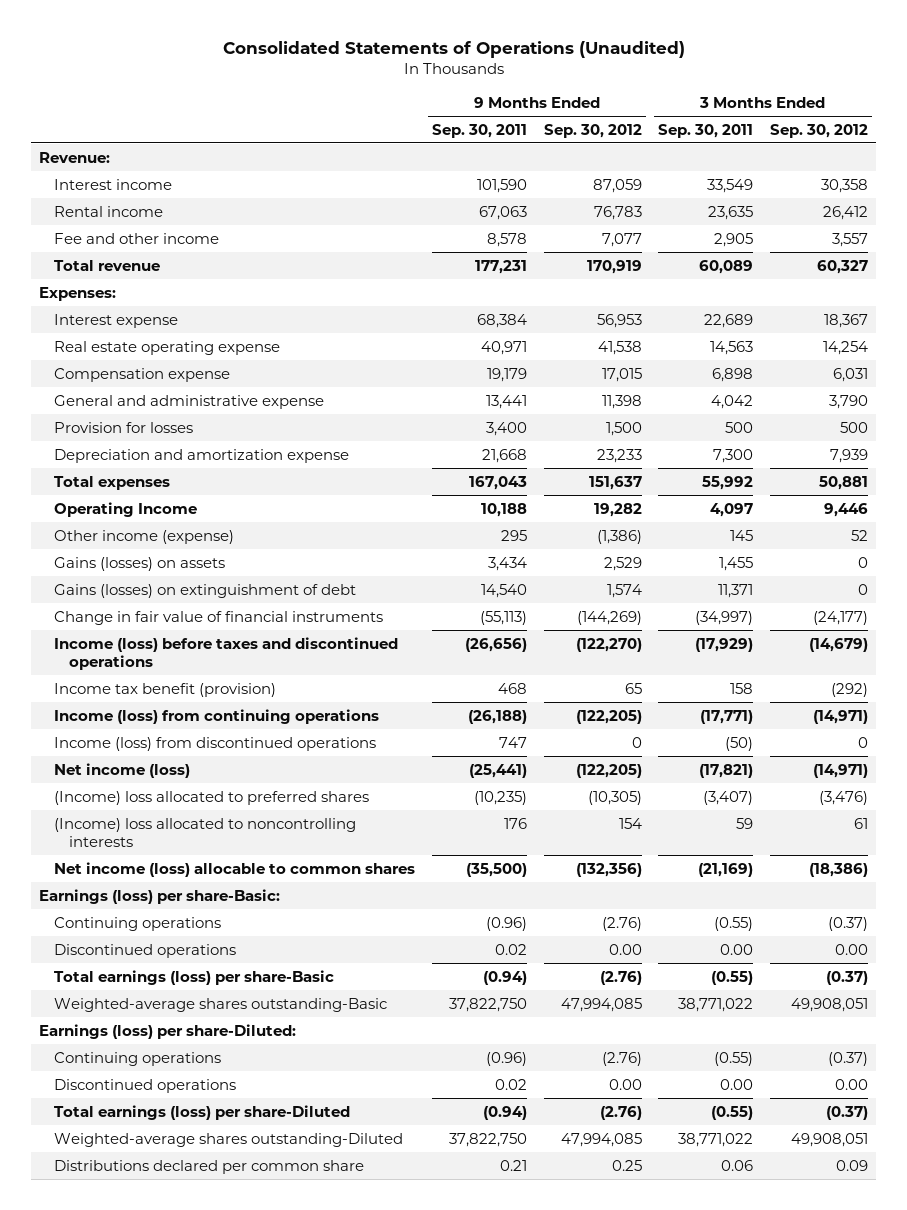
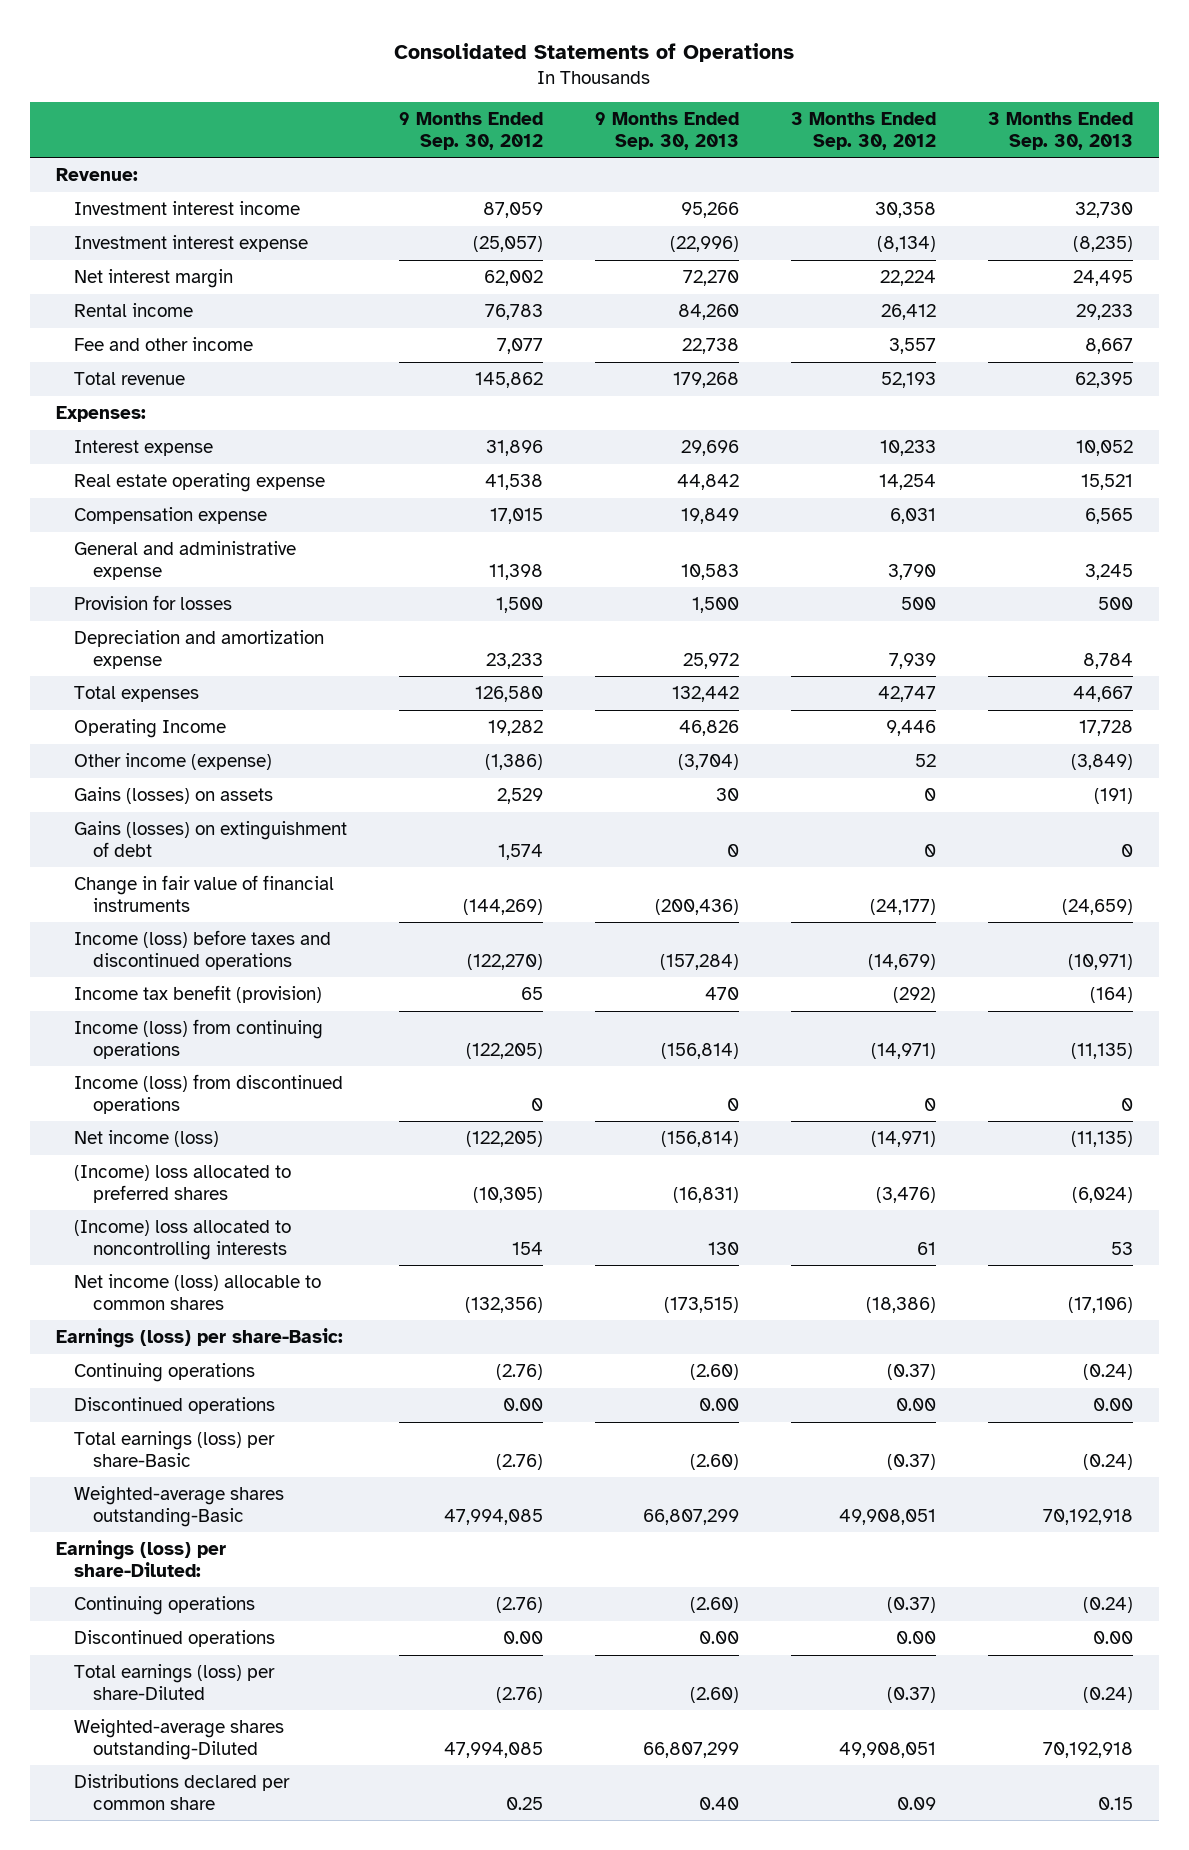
- Consolidated Statements of Operations (Unaudited)
+ Consolidated Statements of Operations
- | 9 Months Ended Sep. 30, 2011 | 9 Months Ended Sep. 30, 2012 | 3 Months Ended Sep. 30, 2011 | 3 Months Ended Sep. 30, 2012
+ | 9 Months Ended Sep. 30, 2012 | 9 Months Ended Sep. 30, 2013 | 3 Months Ended Sep. 30, 2012 | 3 Months Ended Sep. 30, 2013
- Interest income | 101,590 | 87,059 | 33,549 | 30,358
+ Investment interest income | 87,059 | 95,266 | 30,358 | 32,730
+ Investment interest expense | (25,057) | (22,996) | (8,134) | (8,235)
+ Net interest margin | 62,002 | 72,270 | 22,224 | 24,495
- Total revenue | 177,231 | 170,919 | 60,089 | 60,327
+ Total revenue | 145,862 | 179,268 | 52,193 | 62,395
- Interest expense | 68,384 | 56,953 | 22,689 | 18,367
+ Interest expense | 31,896 | 29,696 | 10,233 | 10,052
- Total expenses | 167,043 | 151,637 | 55,992 | 50,881
+ Total expenses | 126,580 | 132,442 | 42,747 | 44,667

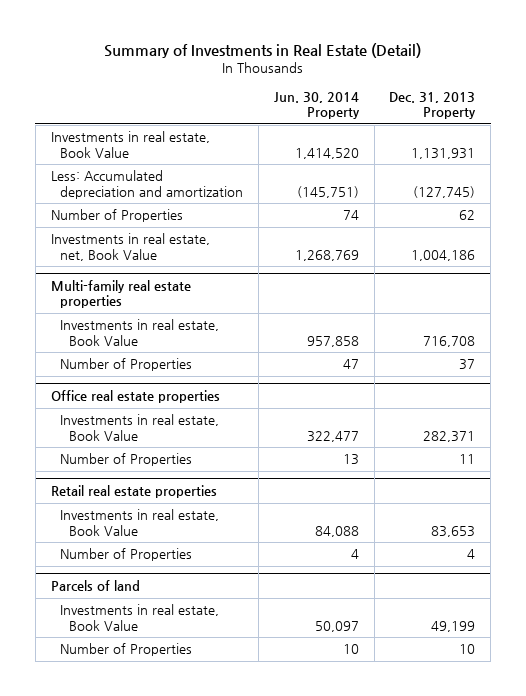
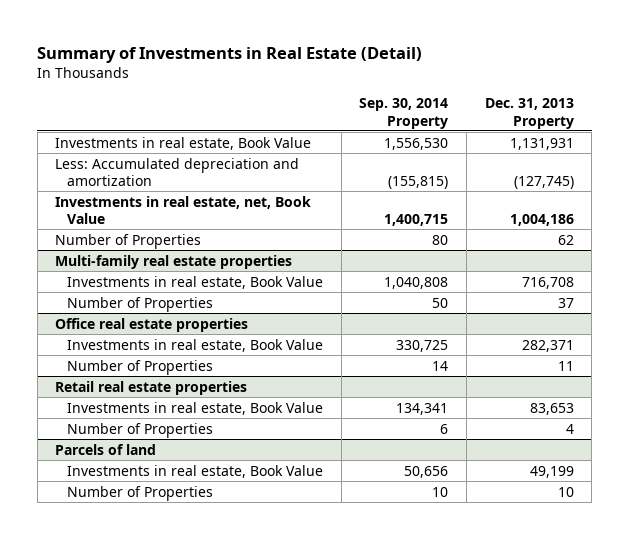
- | Jun. 30, 2014 Property | Dec. 31, 2013 Property
+ | Sep. 30, 2014 Property | Dec. 31, 2013 Property
moved down: Number of Properties | 80 | 62

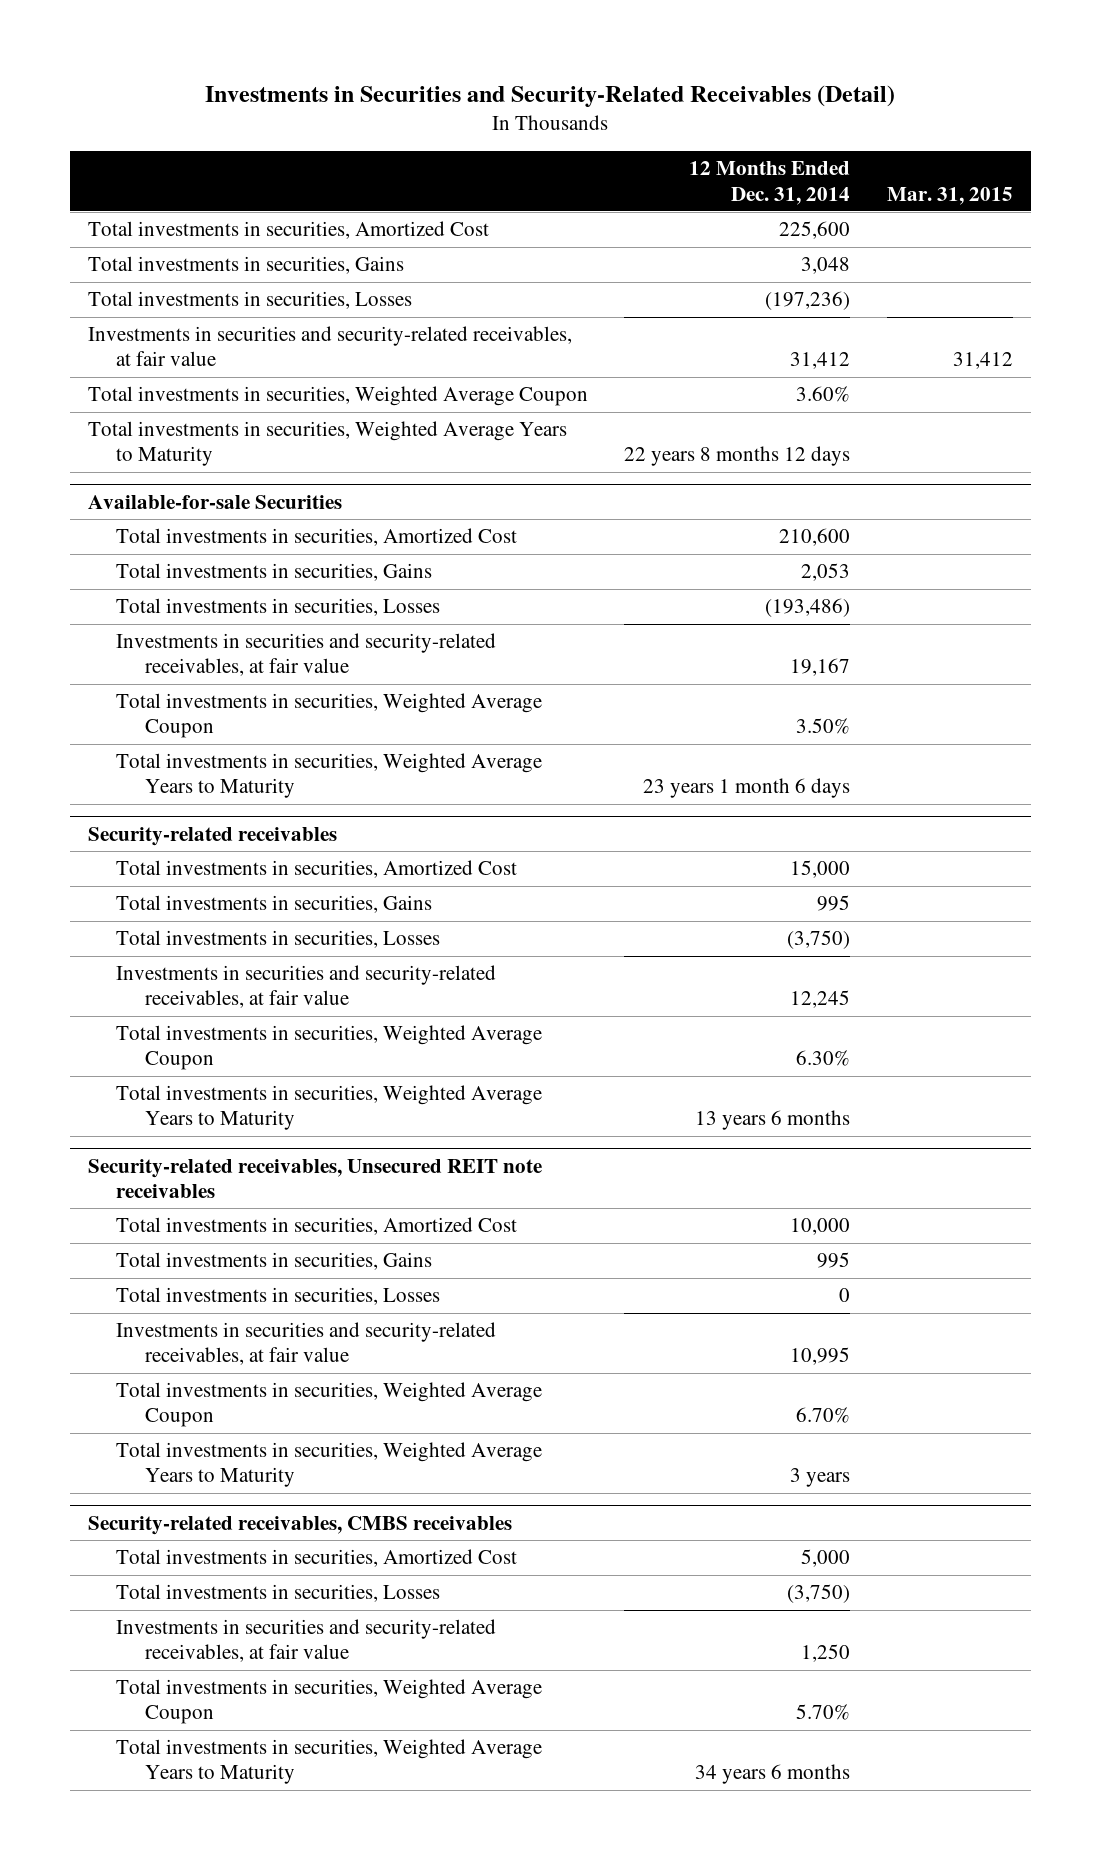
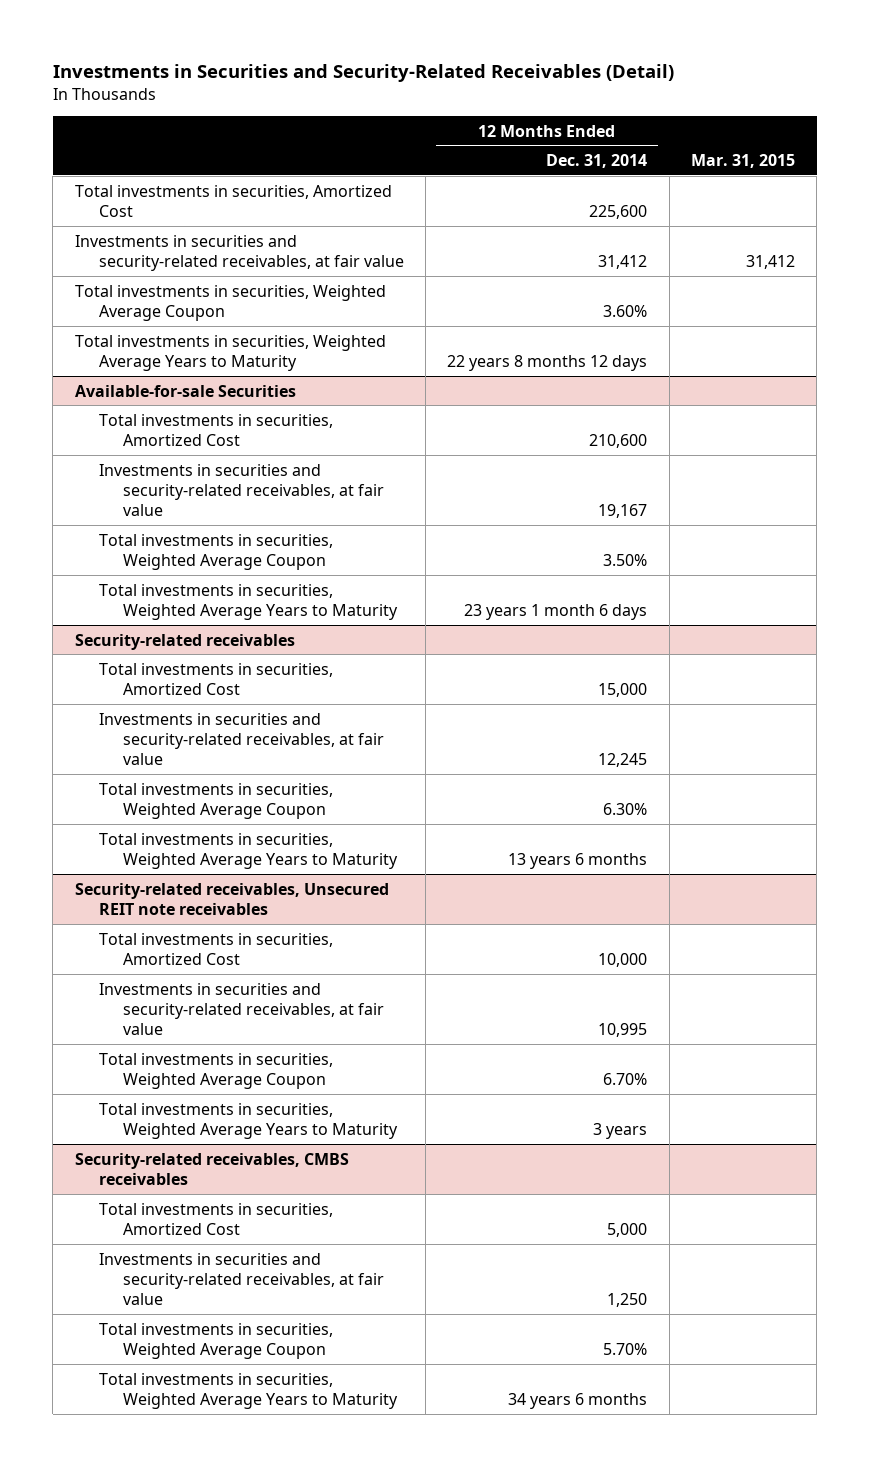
- Total investments in securities, Gains | 3,048 |
- Total investments in securities, Losses | (197,236) |
@ Available-for-sale Securities
- Total investments in securities, Gains | 2,053 |
- Total investments in securities, Losses | (193,486) |
@ Security-related receivables
- Total investments in securities, Gains | 995 |
- Total investments in securities, Losses | (3,750) |
@ Security-related receivables, Unsecured REIT note receivables
- Total investments in securities, Gains | 995 |
- Total investments in securities, Losses | 0 |
@ Security-related receivables, CMBS receivables
- Total investments in securities, Losses | (3,750) |

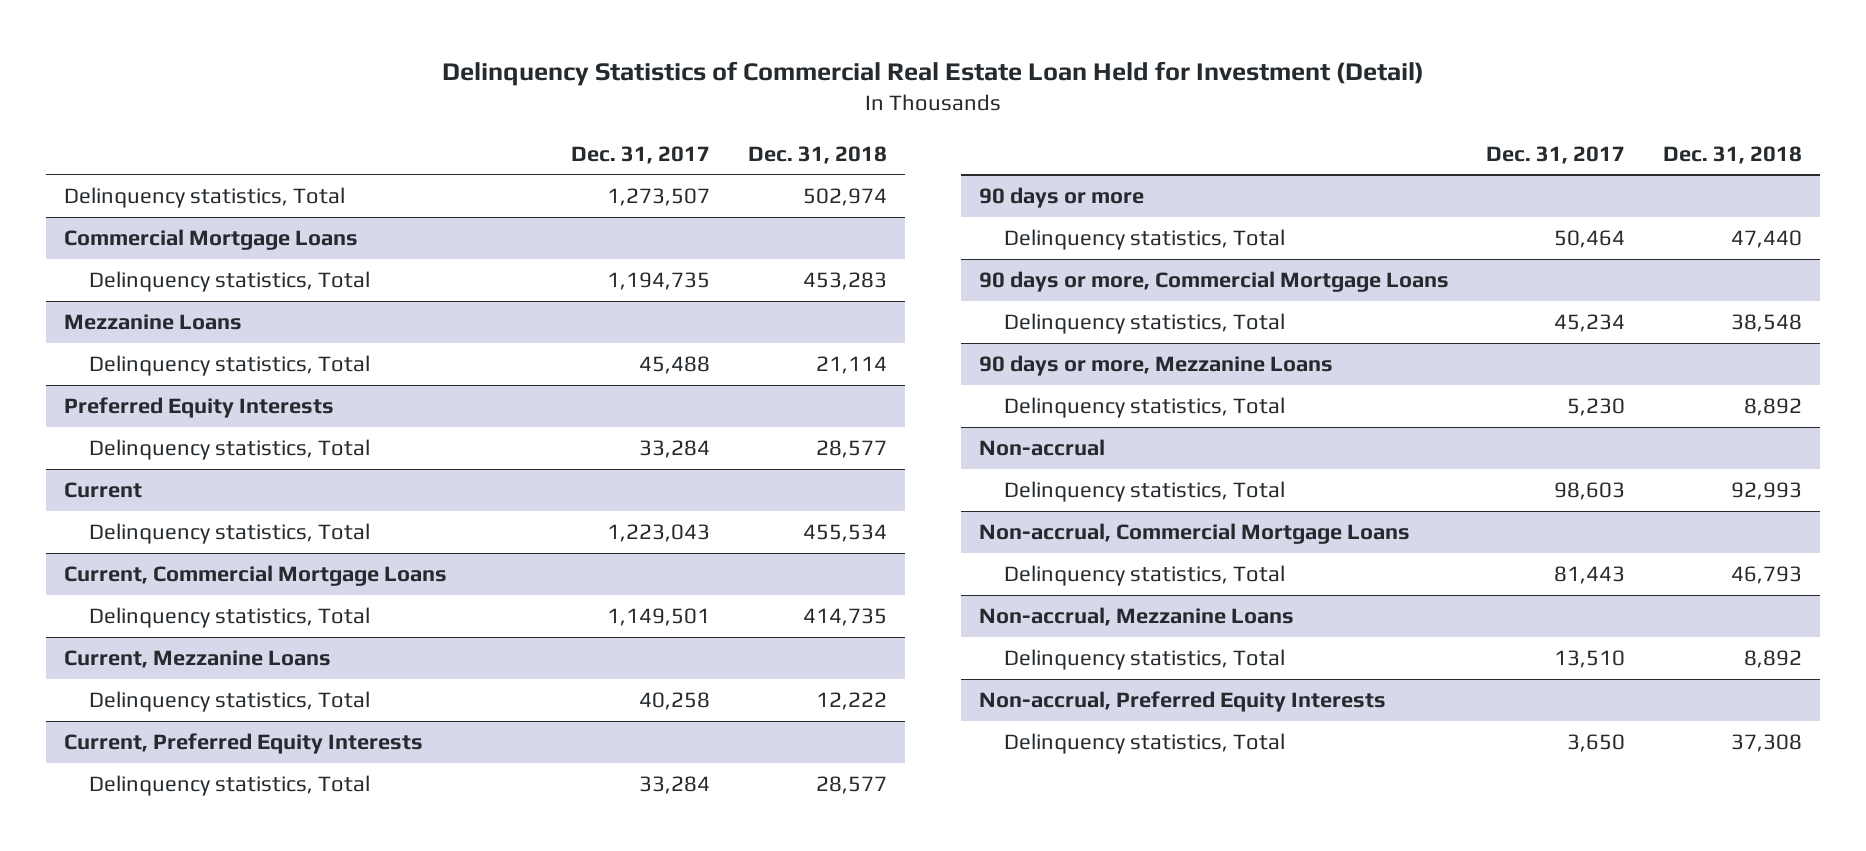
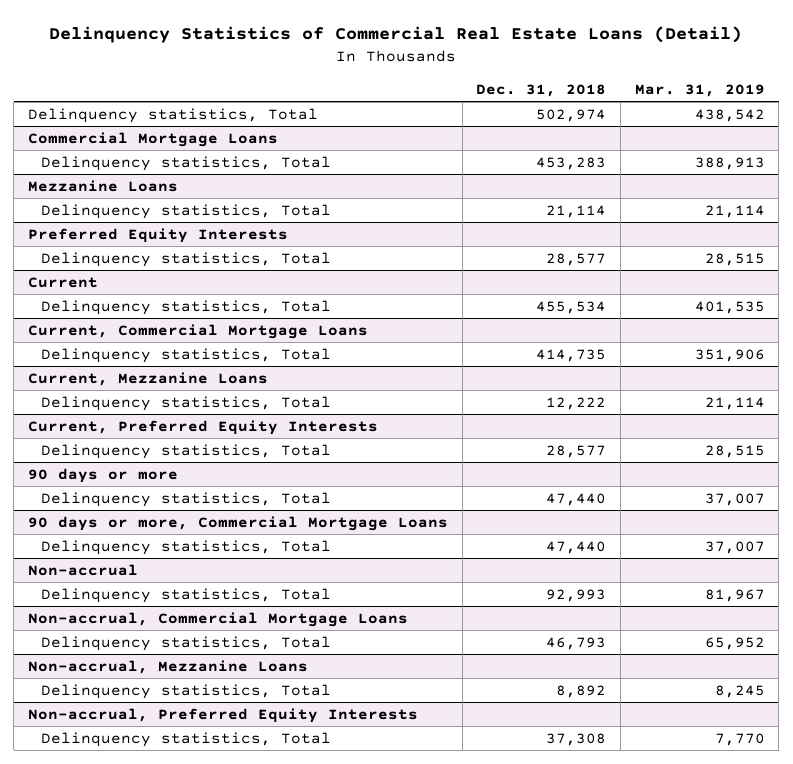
- Delinquency Statistics of Commercial Real Estate Loan Held for Investment (Detail)
+ Delinquency Statistics of Commercial Real Estate Loans (Detail)
- | Dec. 31, 2017 | Dec. 31, 2018
+ | Dec. 31, 2018 | Mar. 31, 2019
@ 90 days or more, Commercial Mortgage Loans
- Delinquency statistics, Total | 45,234 | 38,548
- 90 days or more, Mezzanine Loans
- Delinquency statistics, Total | 5,230 | 8,892
@ 90 days or more, Commercial Mortgage Loans
+ Delinquency statistics, Total | 47,440 | 37,007

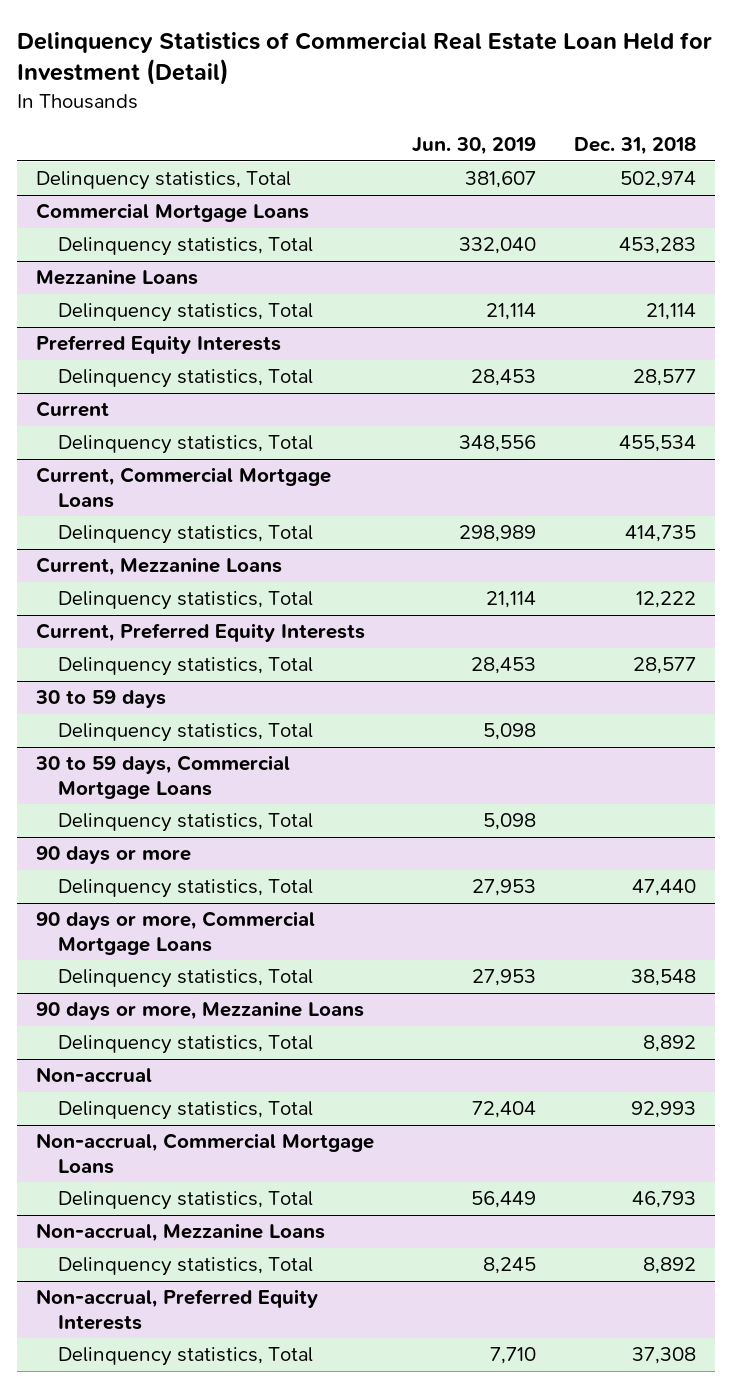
- Delinquency Statistics of Commercial Real Estate Loans (Detail)
+ Delinquency Statistics of Commercial Real Estate Loan Held for Investment (Detail)
- | Dec. 31, 2018 | Mar. 31, 2019
+ | Jun. 30, 2019 | Dec. 31, 2018
+ 30 to 59 days
+ Delinquency statistics, Total | 5,098 |
+ 30 to 59 days, Commercial Mortgage Loans
+ Delinquency statistics, Total | 5,098 |
@ 90 days or more, Commercial Mortgage Loans
- Delinquency statistics, Total | 47,440 | 37,007
+ Delinquency statistics, Total | 27,953 | 38,548
+ 90 days or more, Mezzanine Loans
+ Delinquency statistics, Total | | 8,892

